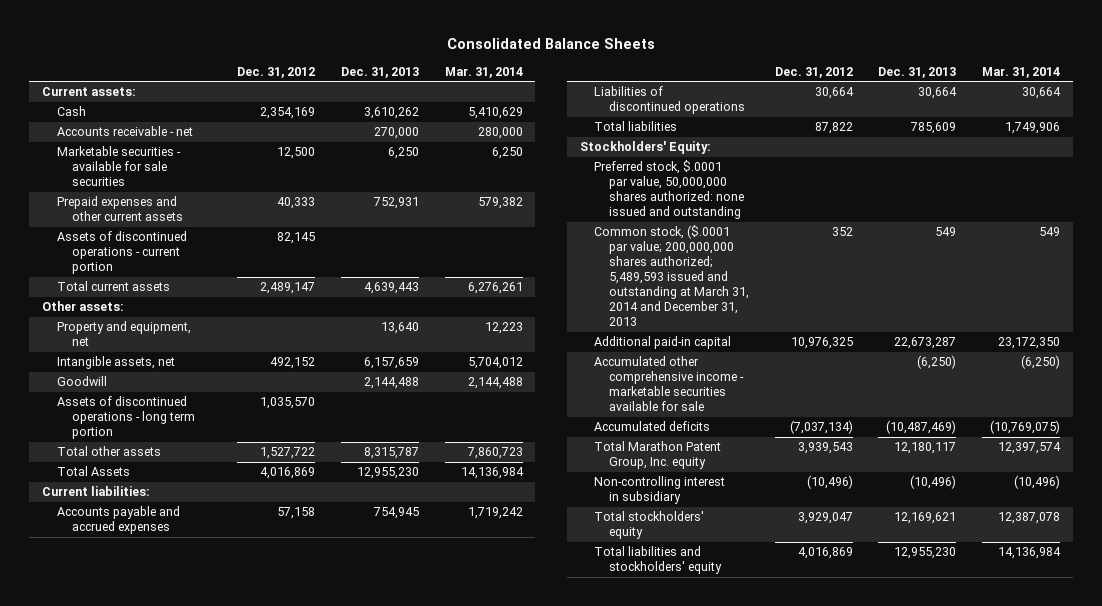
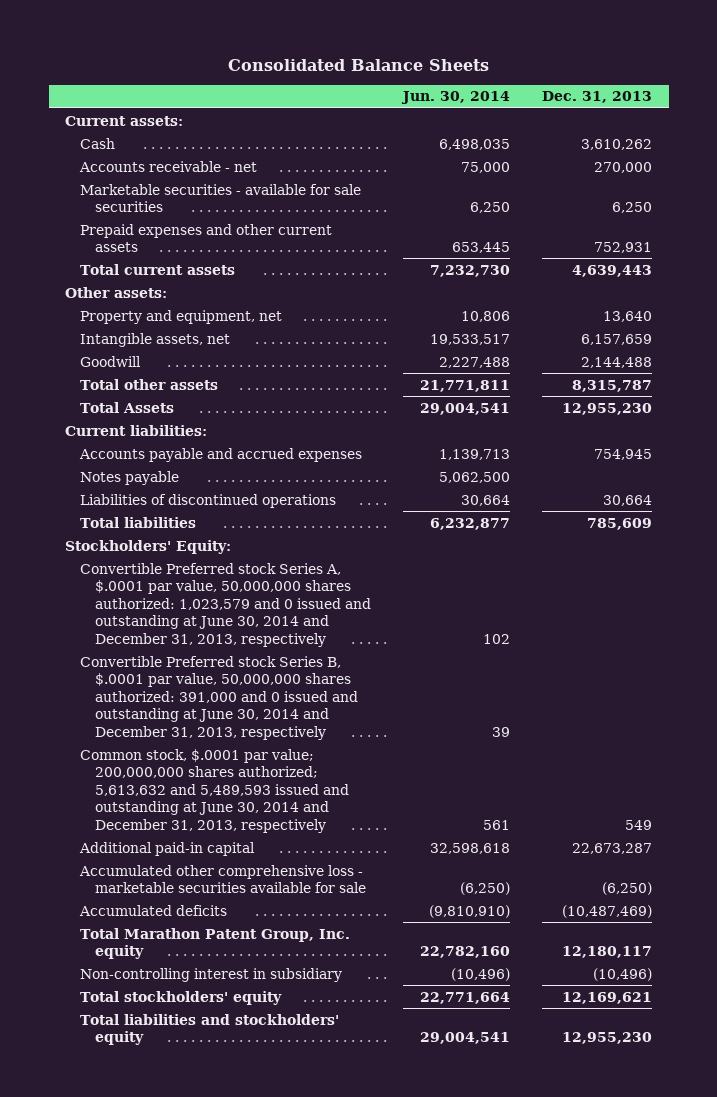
- | Dec. 31, 2012 | Dec. 31, 2013 | Mar. 31, 2014
+ | Jun. 30, 2014 | Dec. 31, 2013
- Assets of discontinued operations - current portion | 82,145 | |
- Assets of discontinued operations - long term portion | 1,035,570 | |
+ Notes payable | 5,062,500 |
- Preferred stock, $.0001 par value, 50,000,000 shares authorized: none issued and outstanding
- Common stock, ($.0001 par value; 200,000,000 shares authorized; 5,489,593 issued and outstanding at March 31, 2014 and December 31, 2013 | 352 | 549 | 549
+ Convertible Preferred stock Series A, $.0001 par value, 50,000,000 shares authorized: 1,023,579 and 0 issued and outstanding at June 30, 2014 and December 31, 2013, respectively | 102 |
+ Convertible Preferred stock Series B, $.0001 par value, 50,000,000 shares authorized: 391,000 and 0 issued and outstanding at June 30, 2014 and December 31, 2013, respectively | 39 |
+ Common stock, $.0001 par value; 200,000,000 shares authorized; 5,613,632 and 5,489,593 issued and outstanding at June 30, 2014 and December 31, 2013, respectively | 561 | 549
- Accumulated other comprehensive income - marketable securities available for sale | | (6,250) | (6,250)
+ Accumulated other comprehensive loss - marketable securities available for sale | (6,250) | (6,250)

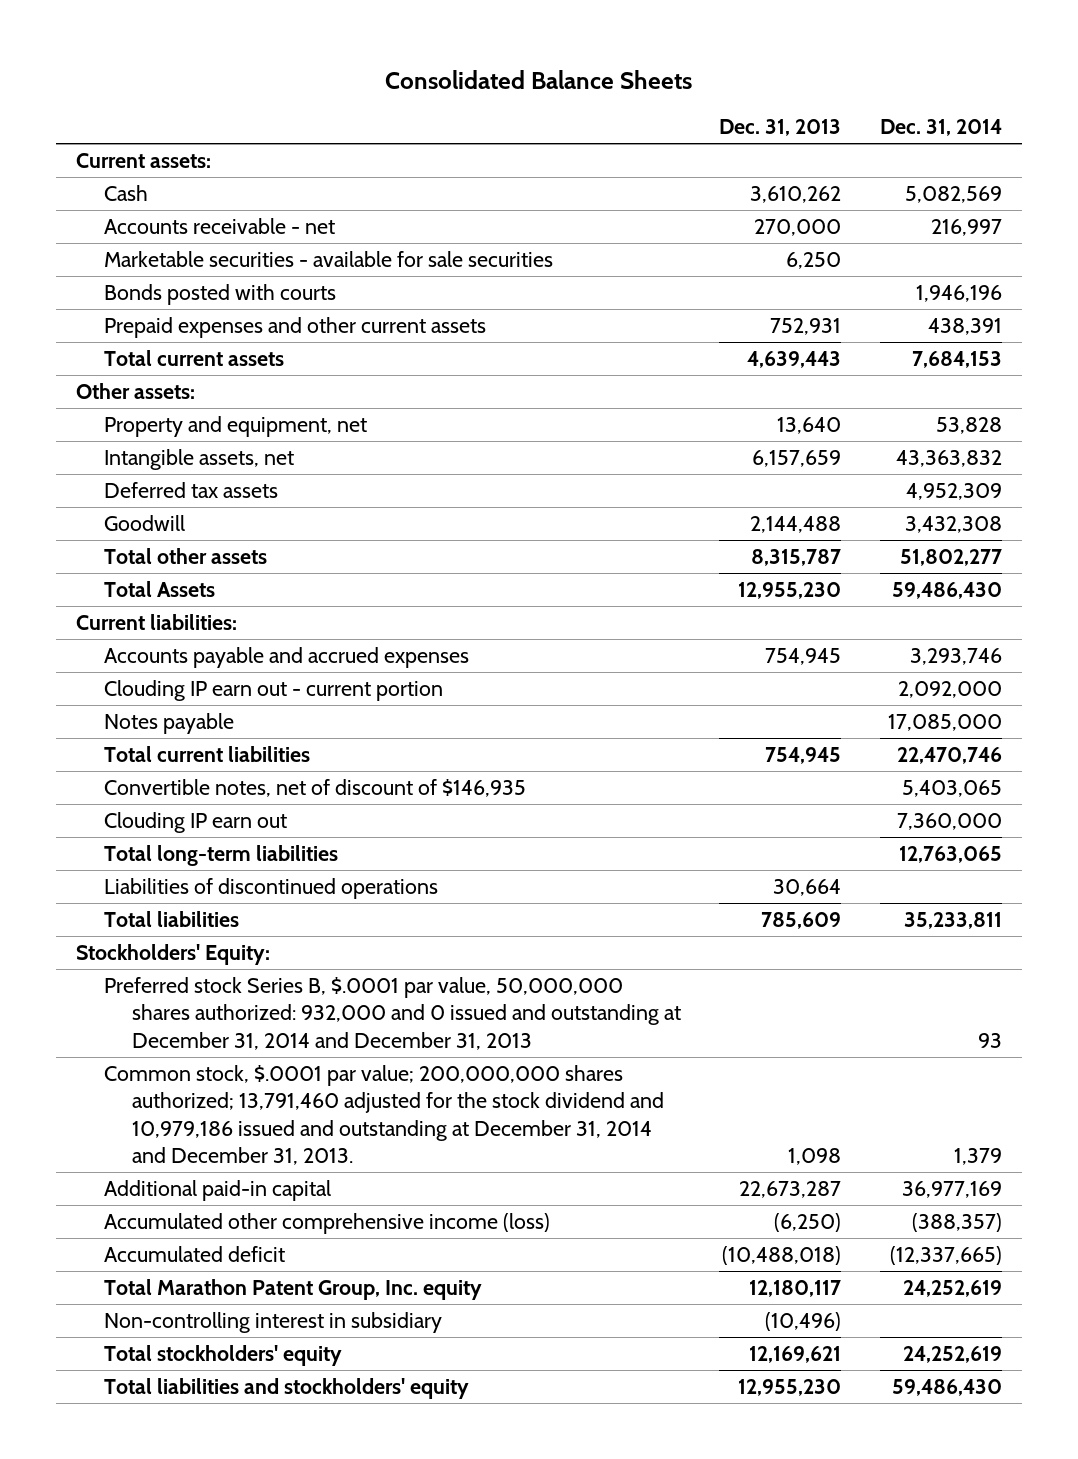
- | Jun. 30, 2014 | Dec. 31, 2013
+ | Dec. 31, 2013 | Dec. 31, 2014
+ Bonds posted with courts | | 1,946,196
+ Deferred tax assets | | 4,952,309
+ Clouding IP earn out - current portion | | 2,092,000
+ Total current liabilities | 754,945 | 22,470,746
+ Convertible notes, net of discount of $146,935 | | 5,403,065
+ Clouding IP earn out | | 7,360,000
+ Total long-term liabilities | | 12,763,065
- Convertible Preferred stock Series A, $.0001 par value, 50,000,000 shares authorized: 1,023,579 and 0 issued and outstanding at June 30, 2014 and December 31, 2013, respectively | 102 |
- Convertible Preferred stock Series B, $.0001 par value, 50,000,000 shares authorized: 391,000 and 0 issued and outstanding at June 30, 2014 and December 31, 2013, respectively | 39 |
- Common stock, $.0001 par value; 200,000,000 shares authorized; 5,613,632 and 5,489,593 issued and outstanding at June 30, 2014 and December 31, 2013, respectively | 561 | 549
+ Preferred stock Series B, $.0001 par value, 50,000,000 shares authorized: 932,000 and 0 issued and outstanding at December 31, 2014 and December 31, 2013 | | 93
+ Common stock, $.0001 par value; 200,000,000 shares authorized; 13,791,460 adjusted for the stock dividend and 10,979,186 issued and outstanding at December 31, 2014 and December 31, 2013. | 1,098 | 1,379
- Accumulated other comprehensive loss - marketable securities available for sale | (6,250) | (6,250)
- Accumulated deficits | (9,810,910) | (10,487,469)
+ Accumulated other comprehensive income (loss) | (6,250) | (388,357)
+ Accumulated deficit | (10,488,018) | (12,337,665)

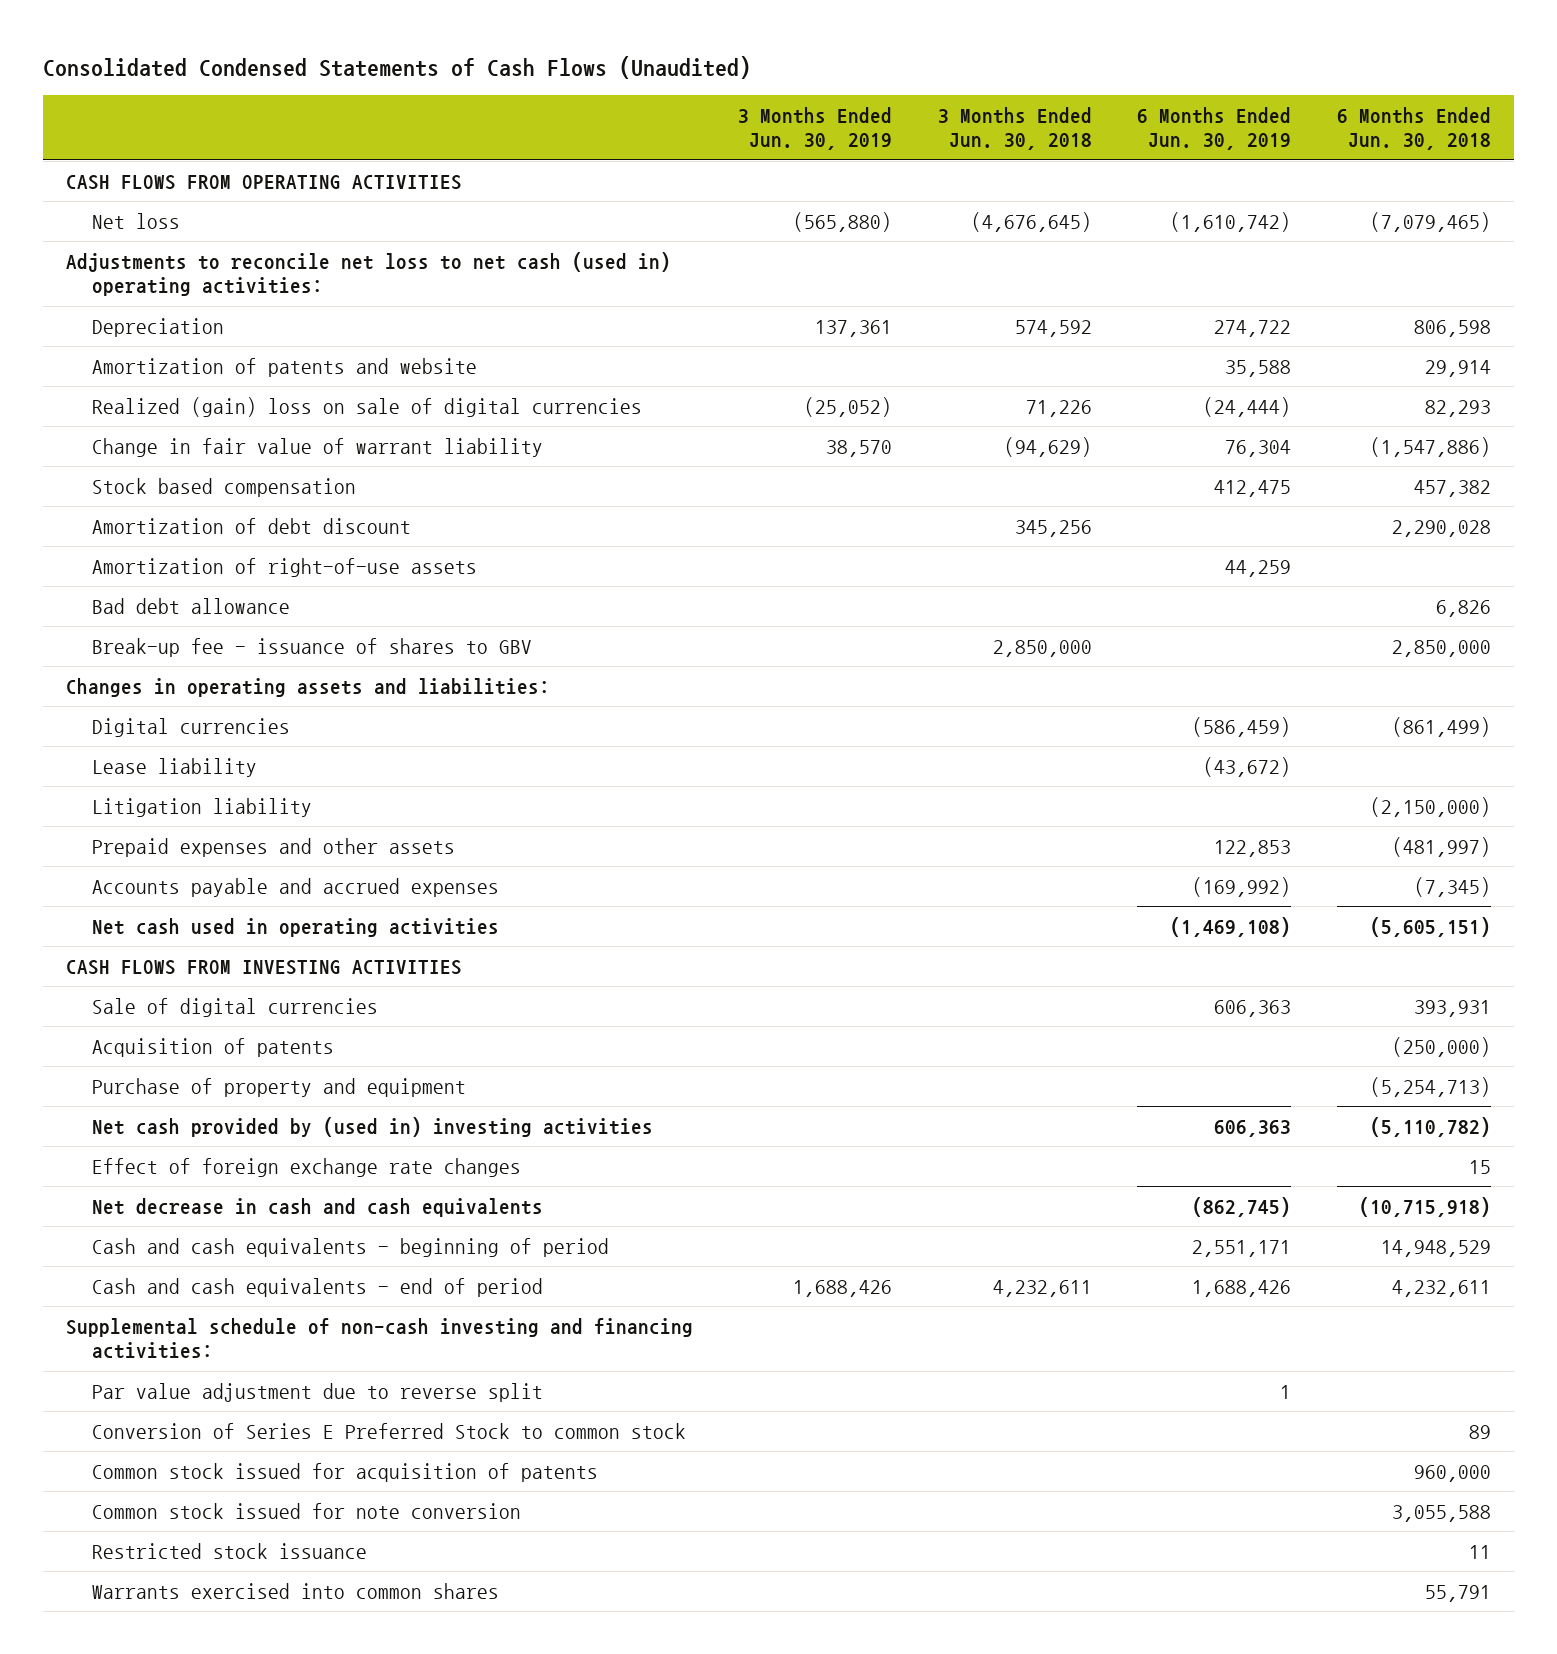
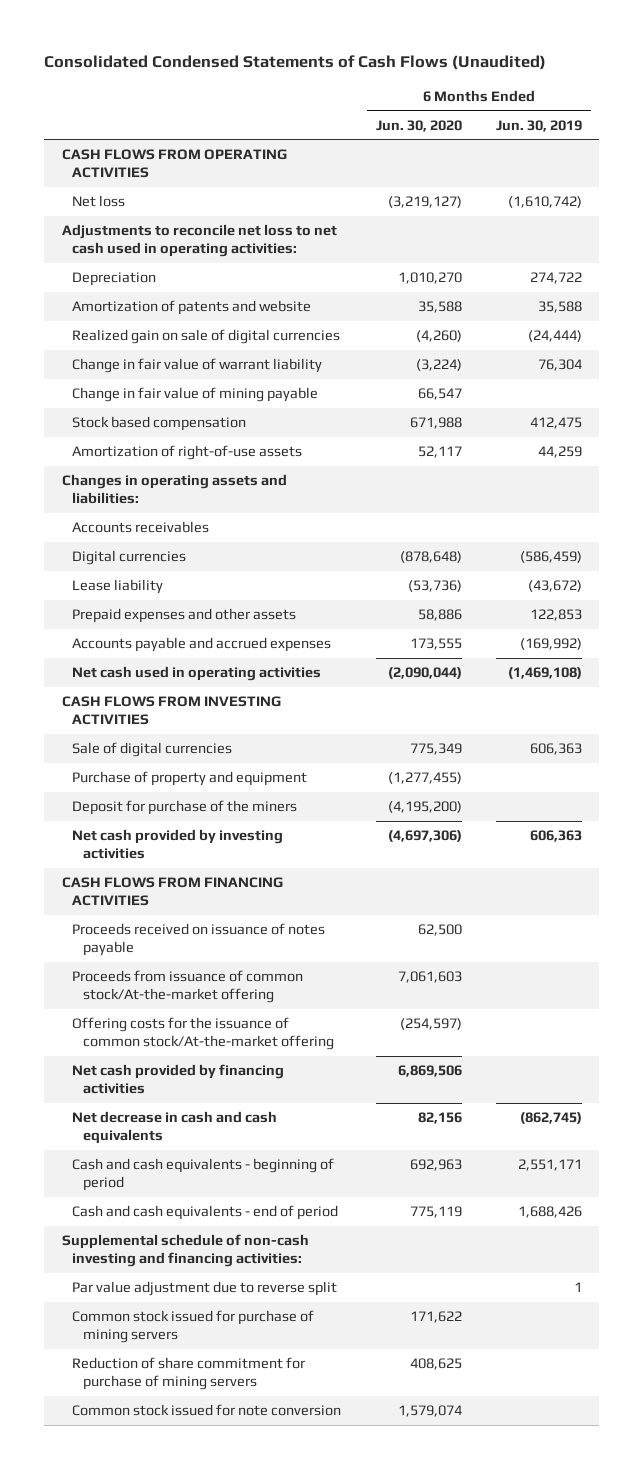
- | 3 Months Ended Jun. 30, 2019 | 3 Months Ended Jun. 30, 2018 | 6 Months Ended Jun. 30, 2019 | 6 Months Ended Jun. 30, 2018
+ | 6 Months Ended Jun. 30, 2020 | 6 Months Ended Jun. 30, 2019
- Adjustments to reconcile net loss to net cash (used in) operating activities:
+ Adjustments to reconcile net loss to net cash used in operating activities:
- Realized (gain) loss on sale of digital currencies | (25,052) | 71,226 | (24,444) | 82,293
+ Realized gain on sale of digital currencies | (4,260) | (24,444)
+ Change in fair value of mining payable | 66,547 |
- Amortization of debt discount | | 345,256 | | 2,290,028
- Bad debt allowance | | | | 6,826
- Break-up fee - issuance of shares to GBV | | 2,850,000 | | 2,850,000
+ Accounts receivables
- Litigation liability | | | | (2,150,000)
- Acquisition of patents | | | | (250,000)
- Net cash provided by (used in) investing activities | | | 606,363 | (5,110,782)
- Effect of foreign exchange rate changes | | | | 15
+ Deposit for purchase of the miners | (4,195,200) |
+ Net cash provided by investing activities | (4,697,306) | 606,363
+ CASH FLOWS FROM FINANCING ACTIVITIES
+ Proceeds received on issuance of notes payable | 62,500 |
+ Proceeds from issuance of common stock/At-the-market offering | 7,061,603 |
+ Offering costs for the issuance of common stock/At-the-market offering | (254,597) |
+ Net cash provided by financing activities | 6,869,506 |
- Conversion of Series E Preferred Stock to common stock | | | | 89
- Common stock issued for acquisition of patents | | | | 960,000
+ Common stock issued for purchase of mining servers | 171,622 |
+ Reduction of share commitment for purchase of mining servers | 408,625 |
- Restricted stock issuance | | | | 11
- Warrants exercised into common shares | | | | 55,791

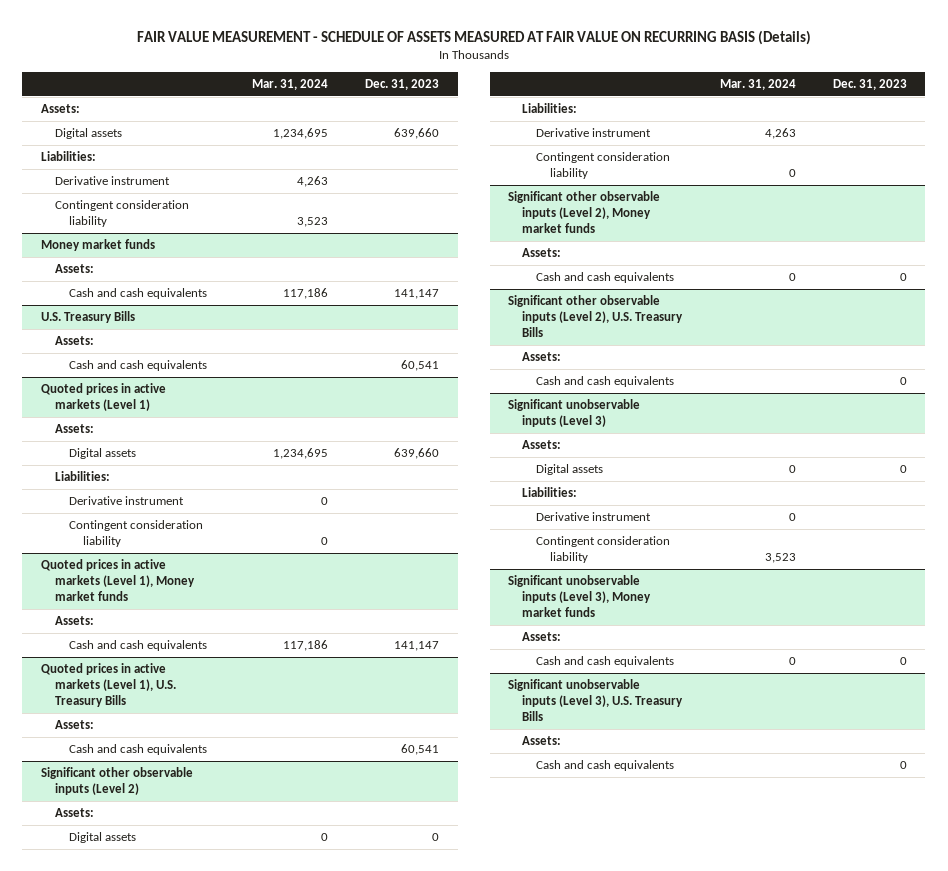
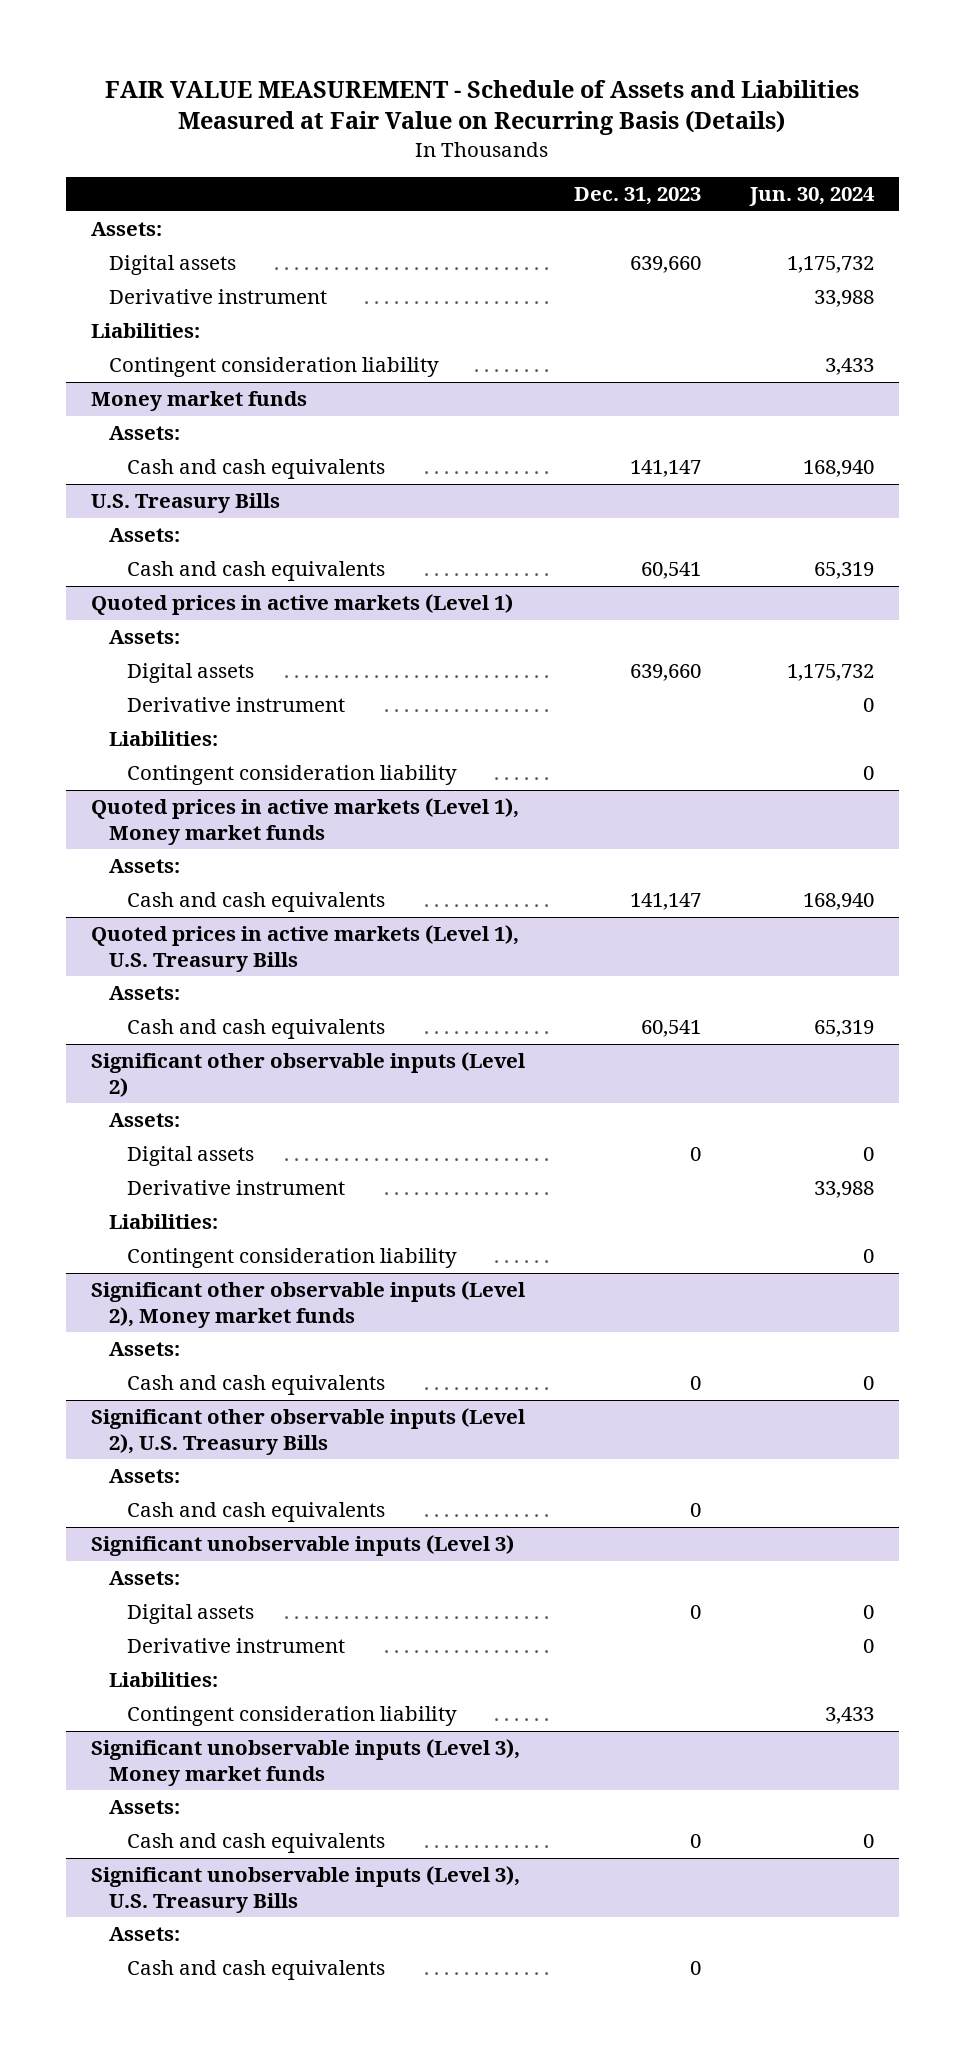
- FAIR VALUE MEASUREMENT - SCHEDULE OF ASSETS MEASURED AT FAIR VALUE ON RECURRING BASIS (Details)
+ FAIR VALUE MEASUREMENT - Schedule of Assets and Liabilities Measured at Fair Value on Recurring Basis (Details)
- | Mar. 31, 2024 | Dec. 31, 2023
+ | Dec. 31, 2023 | Jun. 30, 2024
moved down: Liabilities:
@ Quoted prices in active markets (Level 1)
moved down: Liabilities:
@ Significant other observable inputs (Level 2)
moved down: Liabilities:
@ Significant unobservable inputs (Level 3)
moved down: Liabilities:

